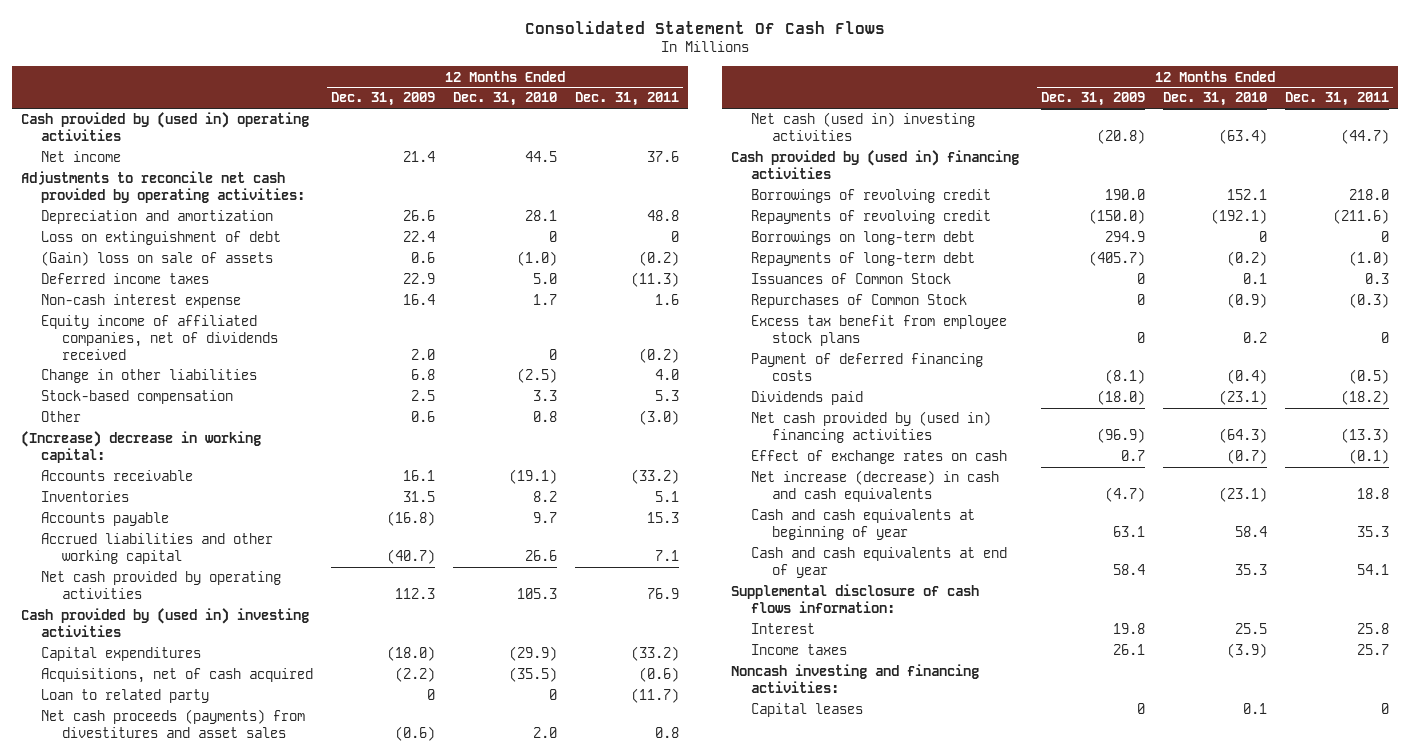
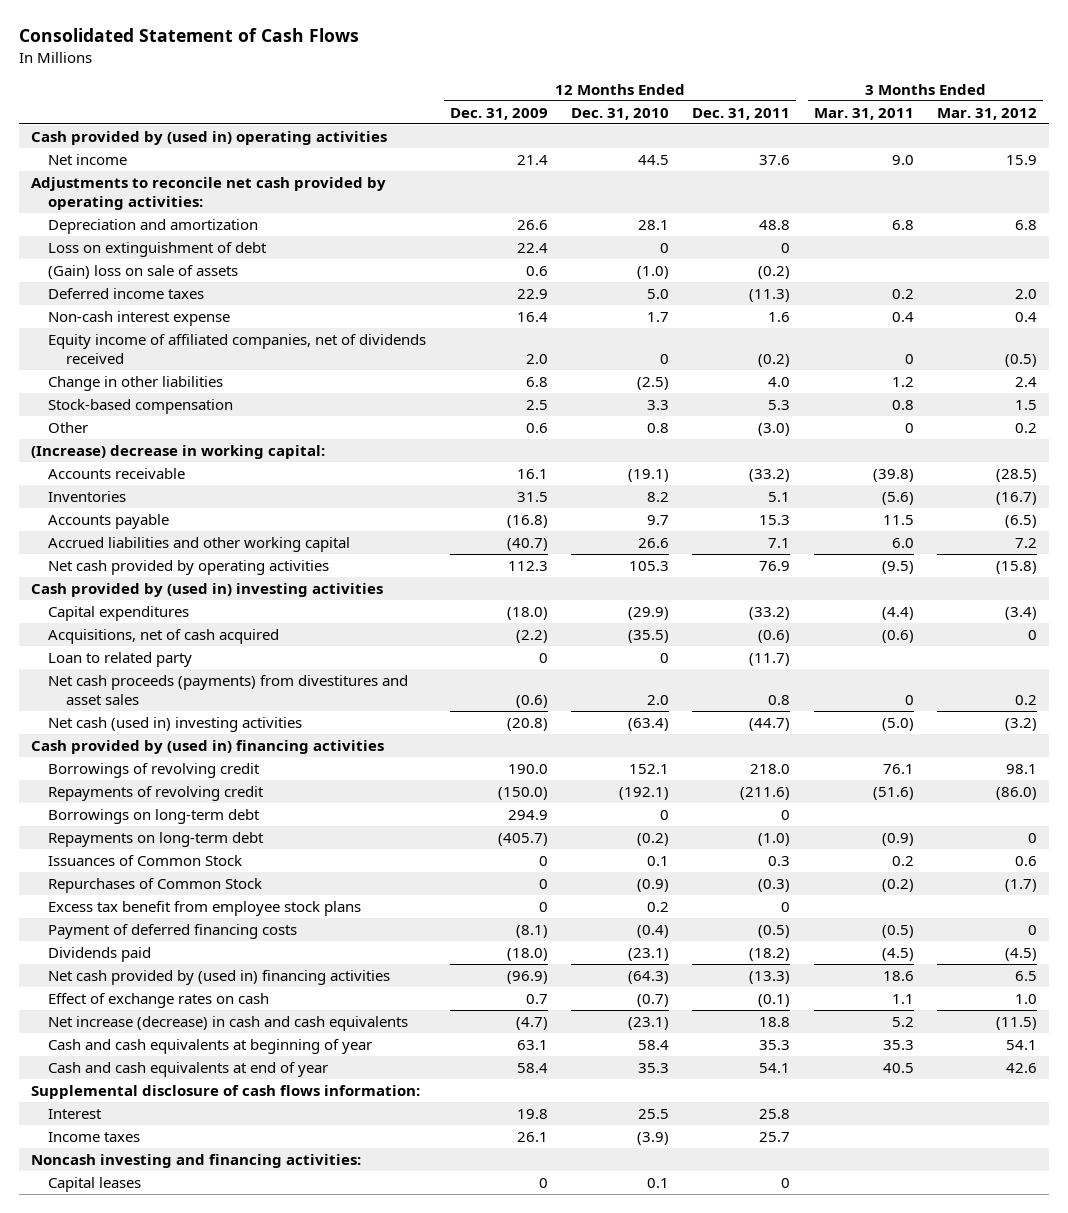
- Consolidated Statement Of Cash Flows
+ Consolidated Statement of Cash Flows
- | 12 Months Ended Dec. 31, 2009 | 12 Months Ended Dec. 31, 2010 | 12 Months Ended Dec. 31, 2011
+ | 12 Months Ended Dec. 31, 2009 | 12 Months Ended Dec. 31, 2010 | 12 Months Ended Dec. 31, 2011 | 3 Months Ended Mar. 31, 2011 | 3 Months Ended Mar. 31, 2012
- Repayments of long-term debt | (405.7) | (0.2) | (1.0)
+ Repayments on long-term debt | (405.7) | (0.2) | (1.0) | (0.9) | 0

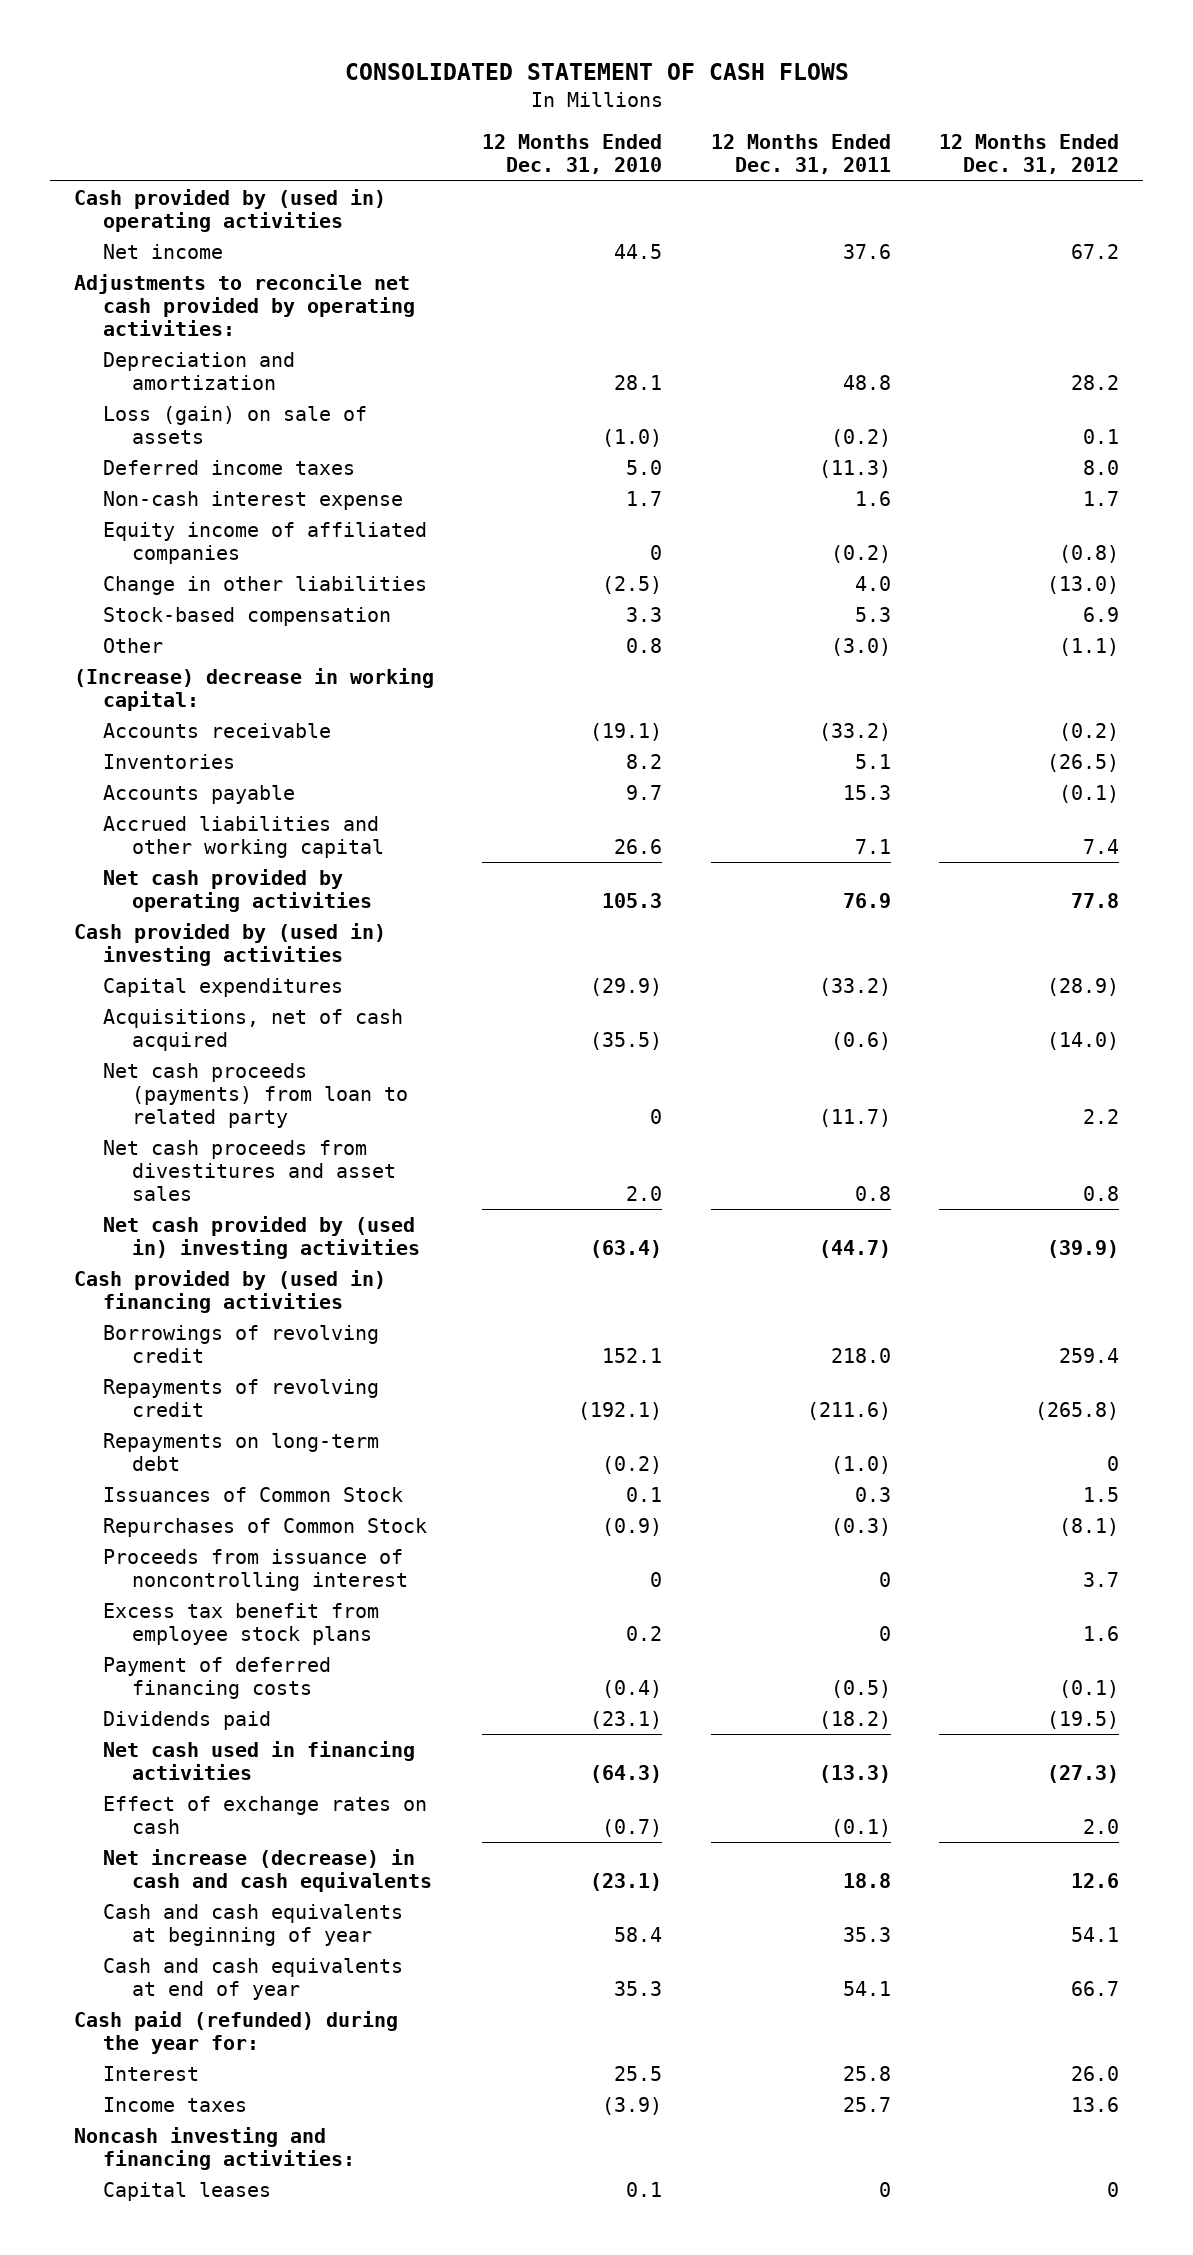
- Consolidated Statement of Cash Flows
+ CONSOLIDATED STATEMENT OF CASH FLOWS
- | 12 Months Ended Dec. 31, 2009 | 12 Months Ended Dec. 31, 2010 | 12 Months Ended Dec. 31, 2011 | 3 Months Ended Mar. 31, 2011 | 3 Months Ended Mar. 31, 2012
+ | 12 Months Ended Dec. 31, 2010 | 12 Months Ended Dec. 31, 2011 | 12 Months Ended Dec. 31, 2012
- Loss on extinguishment of debt | 22.4 | 0 | 0 | |
- (Gain) loss on sale of assets | 0.6 | (1.0) | (0.2) | |
+ Loss (gain) on sale of assets | (1.0) | (0.2) | 0.1
- Equity income of affiliated companies, net of dividends received | 2.0 | 0 | (0.2) | 0 | (0.5)
+ Equity income of affiliated companies | 0 | (0.2) | (0.8)
- Loan to related party | 0 | 0 | (11.7) | |
- Net cash proceeds (payments) from divestitures and asset sales | (0.6) | 2.0 | 0.8 | 0 | 0.2
- Net cash (used in) investing activities | (20.8) | (63.4) | (44.7) | (5.0) | (3.2)
+ Net cash proceeds (payments) from loan to related party | 0 | (11.7) | 2.2
+ Net cash proceeds from divestitures and asset sales | 2.0 | 0.8 | 0.8
+ Net cash provided by (used in) investing activities | (63.4) | (44.7) | (39.9)
- Borrowings on long-term debt | 294.9 | 0 | 0 | |
+ Proceeds from issuance of noncontrolling interest | 0 | 0 | 3.7
- Net cash provided by (used in) financing activities | (96.9) | (64.3) | (13.3) | 18.6 | 6.5
+ Net cash used in financing activities | (64.3) | (13.3) | (27.3)
- Supplemental disclosure of cash flows information:
+ Cash paid (refunded) during the year for:

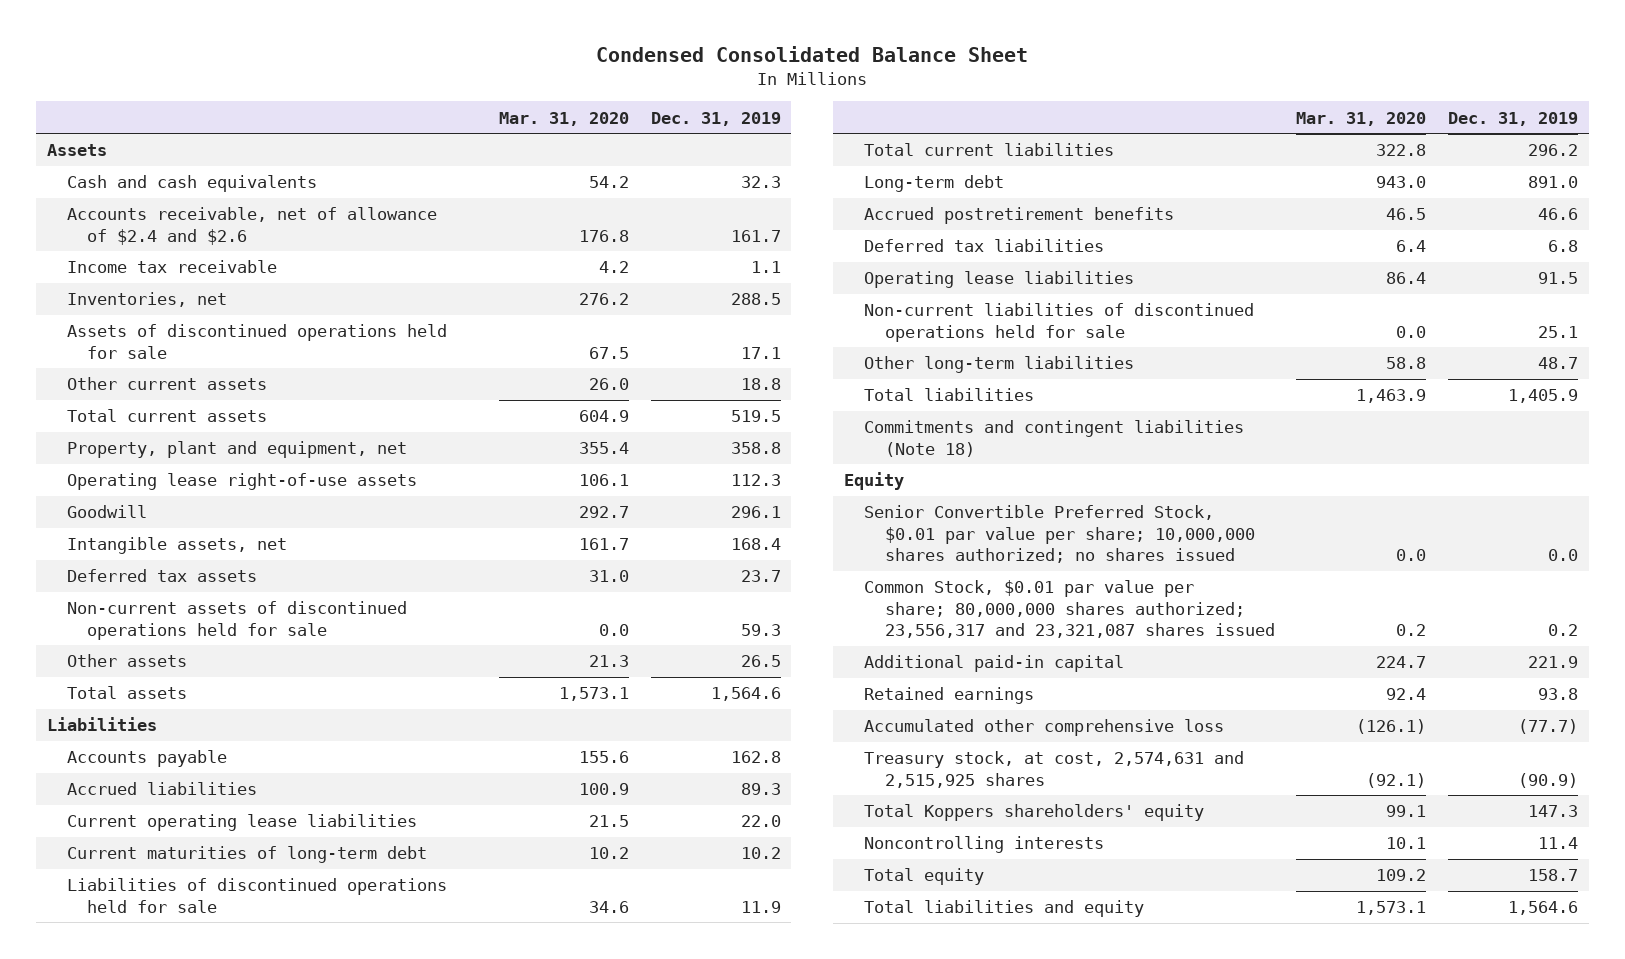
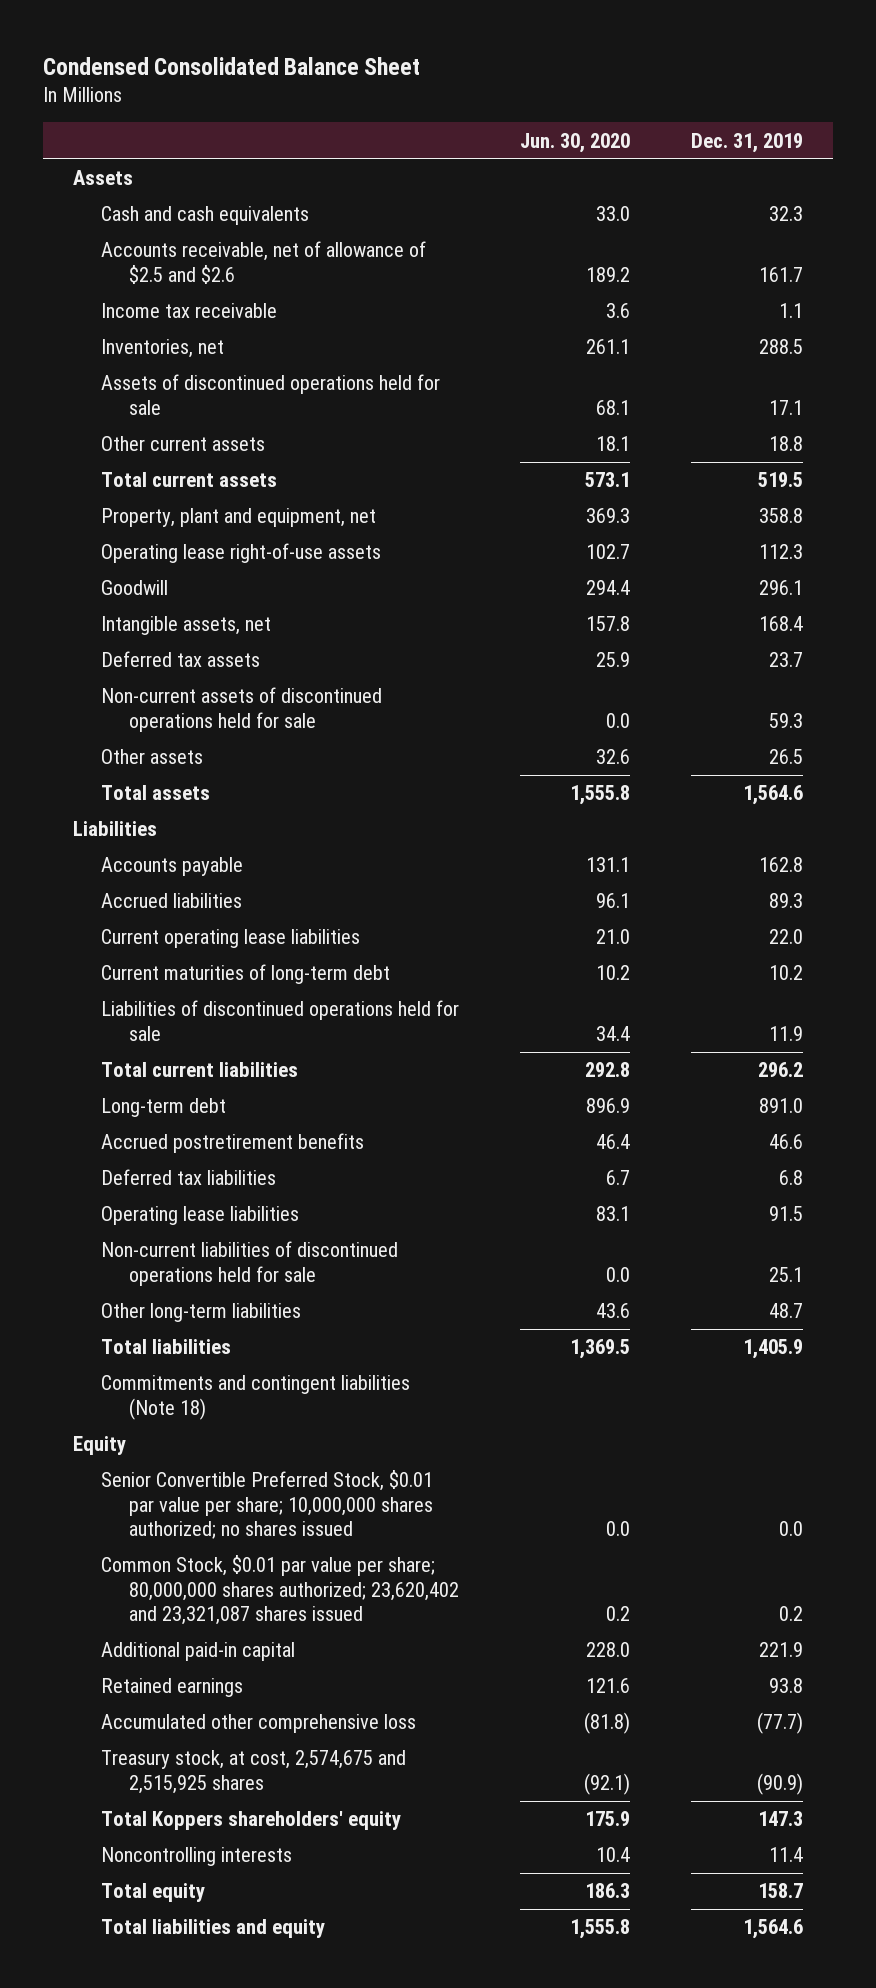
- | Mar. 31, 2020 | Dec. 31, 2019
+ | Jun. 30, 2020 | Dec. 31, 2019
- Accounts receivable, net of allowance of $2.4 and $2.6 | 176.8 | 161.7
+ Accounts receivable, net of allowance of $2.5 and $2.6 | 189.2 | 161.7
- Common Stock, $0.01 par value per share; 80,000,000 shares authorized; 23,556,317 and 23,321,087 shares issued | 0.2 | 0.2
+ Common Stock, $0.01 par value per share; 80,000,000 shares authorized; 23,620,402 and 23,321,087 shares issued | 0.2 | 0.2
- Treasury stock, at cost, 2,574,631 and 2,515,925 shares | (92.1) | (90.9)
+ Treasury stock, at cost, 2,574,675 and 2,515,925 shares | (92.1) | (90.9)

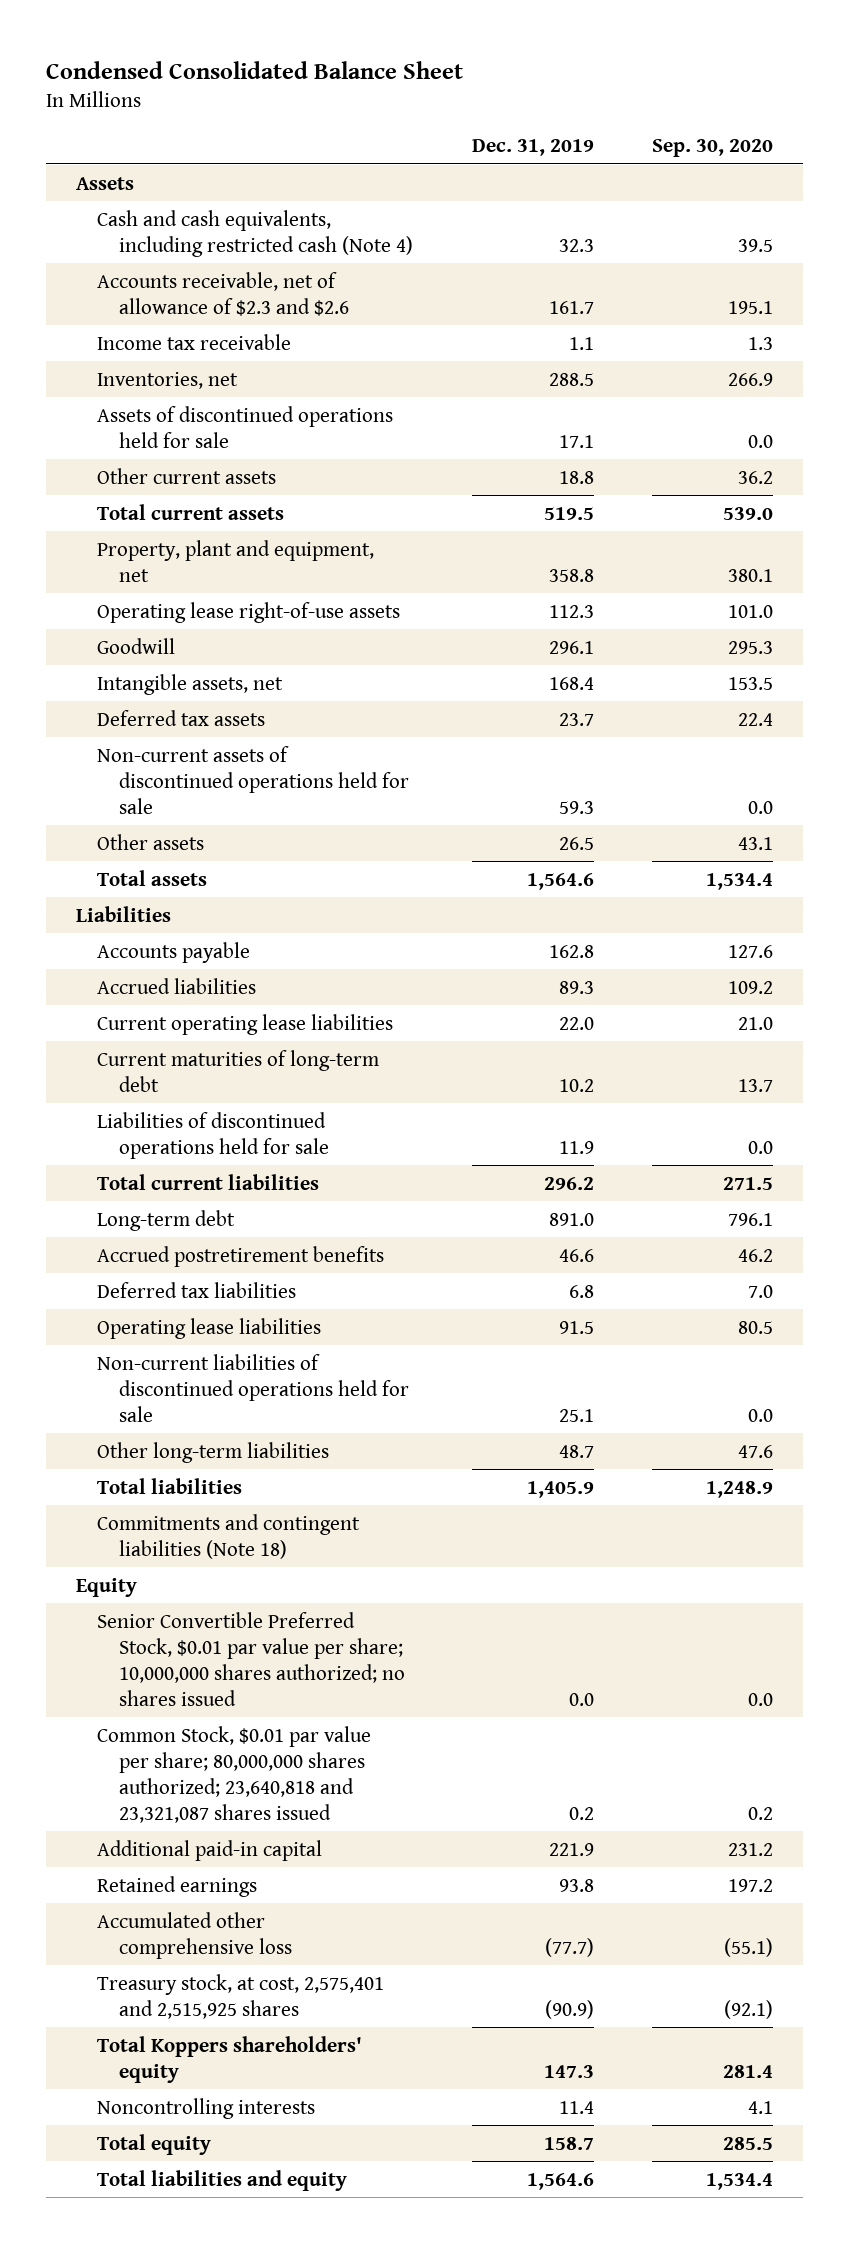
- | Jun. 30, 2020 | Dec. 31, 2019
+ | Dec. 31, 2019 | Sep. 30, 2020
- Cash and cash equivalents | 33.0 | 32.3
- Accounts receivable, net of allowance of $2.5 and $2.6 | 189.2 | 161.7
+ Cash and cash equivalents, including restricted cash (Note 4) | 32.3 | 39.5
+ Accounts receivable, net of allowance of $2.3 and $2.6 | 161.7 | 195.1
- Common Stock, $0.01 par value per share; 80,000,000 shares authorized; 23,620,402 and 23,321,087 shares issued | 0.2 | 0.2
+ Common Stock, $0.01 par value per share; 80,000,000 shares authorized; 23,640,818 and 23,321,087 shares issued | 0.2 | 0.2
- Treasury stock, at cost, 2,574,675 and 2,515,925 shares | (92.1) | (90.9)
+ Treasury stock, at cost, 2,575,401 and 2,515,925 shares | (90.9) | (92.1)

